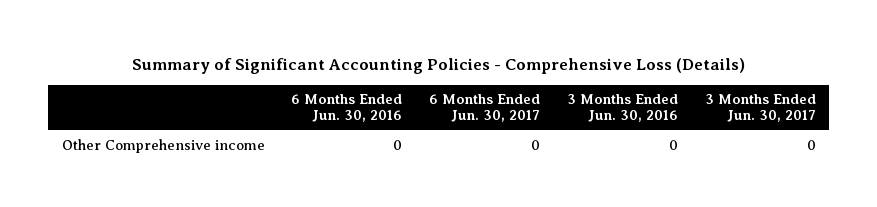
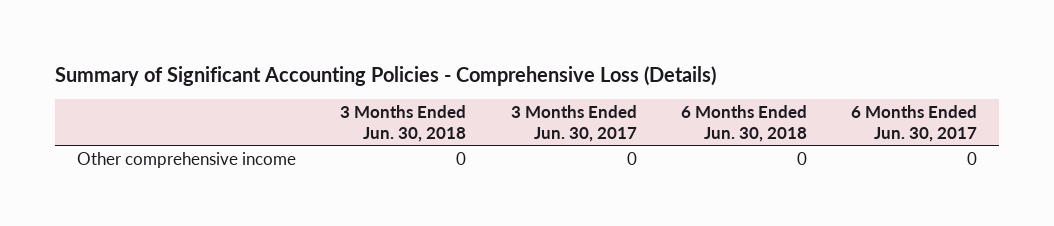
- | 6 Months Ended Jun. 30, 2016 | 6 Months Ended Jun. 30, 2017 | 3 Months Ended Jun. 30, 2016 | 3 Months Ended Jun. 30, 2017
+ | 3 Months Ended Jun. 30, 2018 | 3 Months Ended Jun. 30, 2017 | 6 Months Ended Jun. 30, 2018 | 6 Months Ended Jun. 30, 2017
- Other Comprehensive income | 0 | 0 | 0 | 0
+ Other comprehensive income | 0 | 0 | 0 | 0

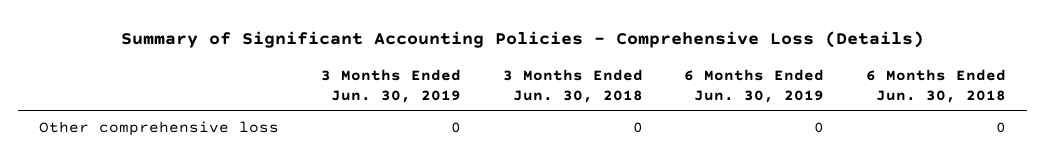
- | 3 Months Ended Jun. 30, 2018 | 3 Months Ended Jun. 30, 2017 | 6 Months Ended Jun. 30, 2018 | 6 Months Ended Jun. 30, 2017
+ | 3 Months Ended Jun. 30, 2019 | 3 Months Ended Jun. 30, 2018 | 6 Months Ended Jun. 30, 2019 | 6 Months Ended Jun. 30, 2018
- Other comprehensive income | 0 | 0 | 0 | 0
+ Other comprehensive loss | 0 | 0 | 0 | 0

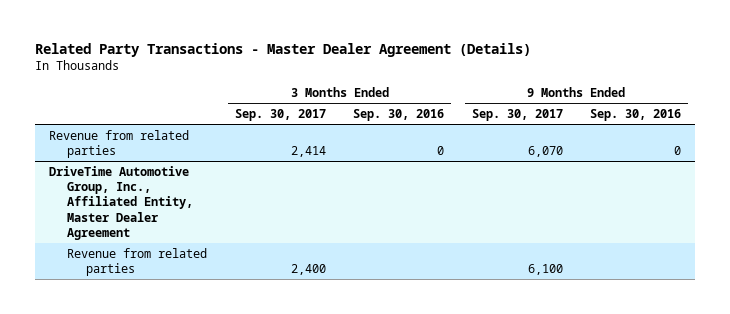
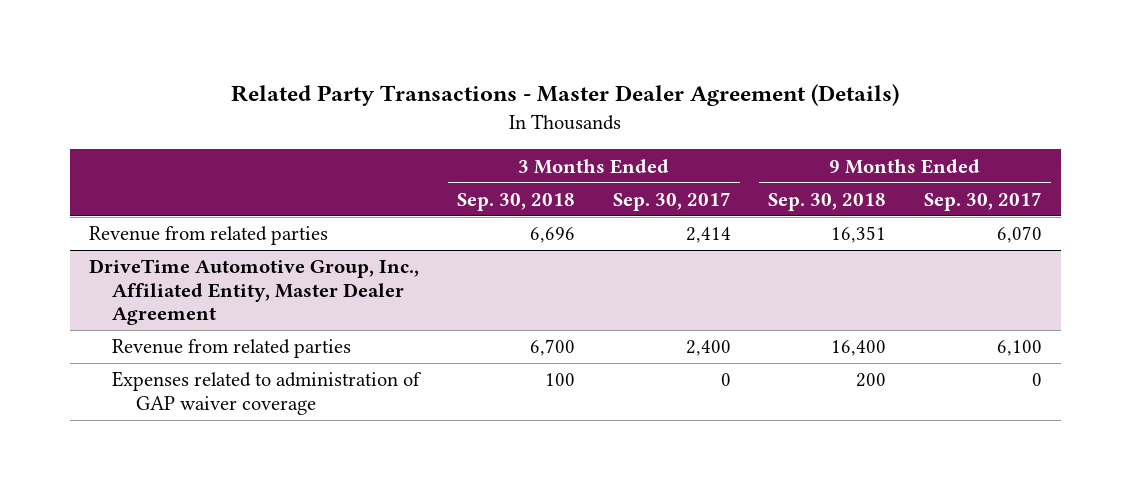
- | 3 Months Ended Sep. 30, 2017 | 3 Months Ended Sep. 30, 2016 | 9 Months Ended Sep. 30, 2017 | 9 Months Ended Sep. 30, 2016
+ | 3 Months Ended Sep. 30, 2018 | 3 Months Ended Sep. 30, 2017 | 9 Months Ended Sep. 30, 2018 | 9 Months Ended Sep. 30, 2017
@ DriveTime Automotive Group, Inc., Affiliated Entity, Master Dealer Agreement
+ Expenses related to administration of GAP waiver coverage | 100 | 0 | 200 | 0

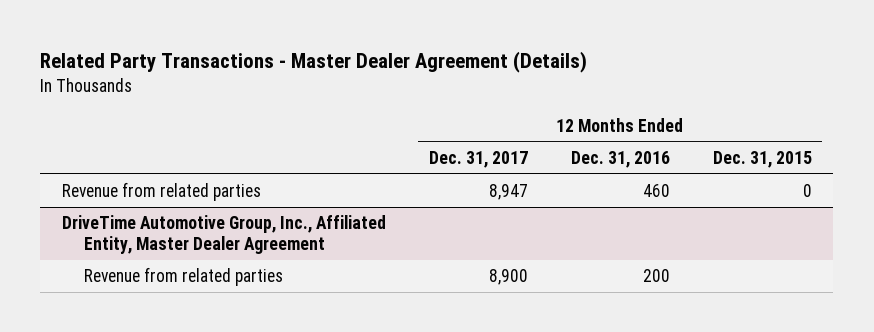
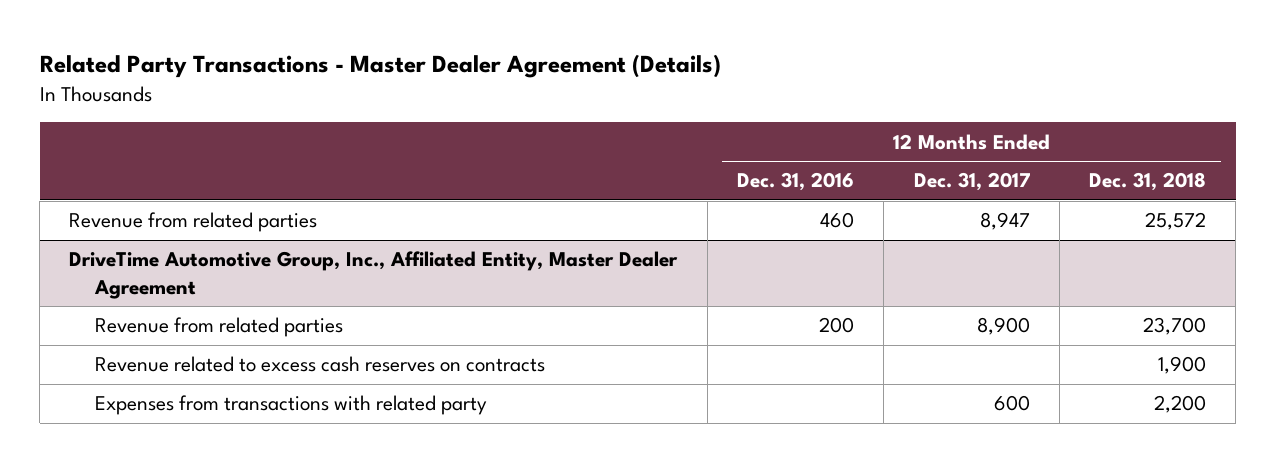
- | 12 Months Ended Dec. 31, 2017 | 12 Months Ended Dec. 31, 2016 | 12 Months Ended Dec. 31, 2015
+ | 12 Months Ended Dec. 31, 2016 | 12 Months Ended Dec. 31, 2017 | 12 Months Ended Dec. 31, 2018
@ DriveTime Automotive Group, Inc., Affiliated Entity, Master Dealer Agreement
+ Revenue related to excess cash reserves on contracts | | | 1,900
+ Expenses from transactions with related party | | 600 | 2,200

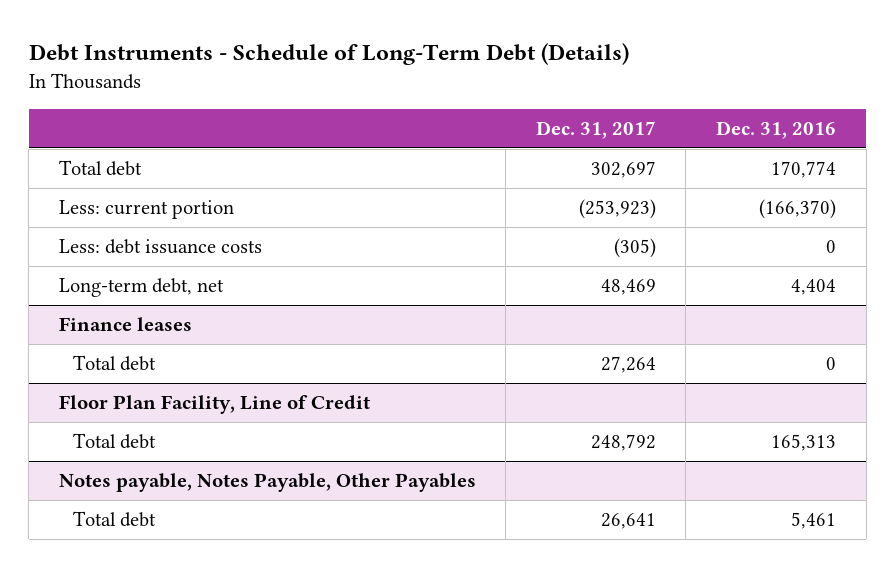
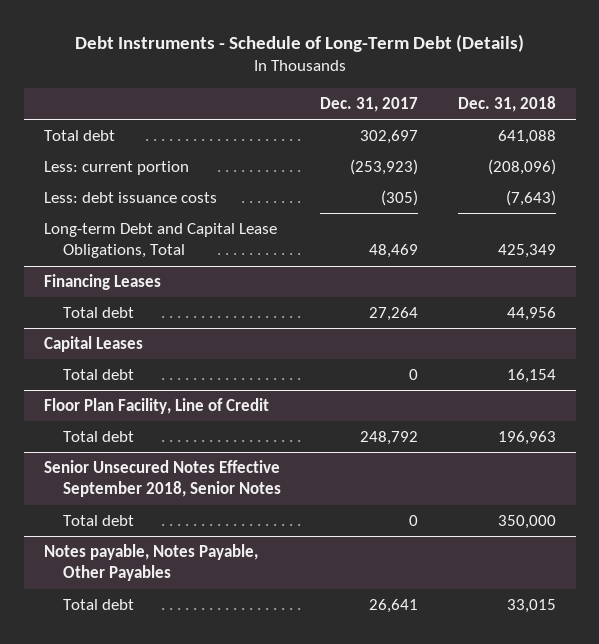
- | Dec. 31, 2017 | Dec. 31, 2016
+ | Dec. 31, 2017 | Dec. 31, 2018
- Long-term debt, net | 48,469 | 4,404
- Finance leases
+ Long-term Debt and Capital Lease Obligations, Total | 48,469 | 425,349
+ Financing Leases
+ Capital Leases
+ Total debt | 0 | 16,154
+ Senior Unsecured Notes Effective September 2018, Senior Notes
+ Total debt | 0 | 350,000

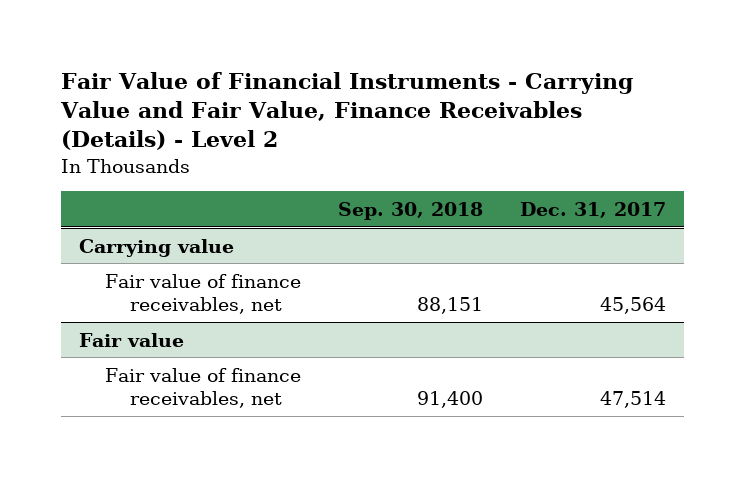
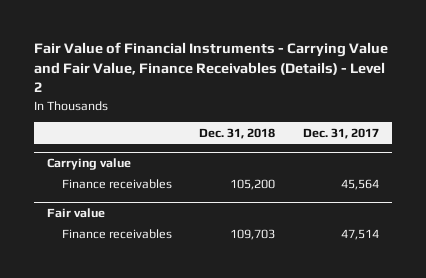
- | Sep. 30, 2018 | Dec. 31, 2017
+ | Dec. 31, 2018 | Dec. 31, 2017
@ Carrying value
- Fair value of finance receivables, net | 88,151 | 45,564
+ Finance receivables | 105,200 | 45,564
@ Fair value
- Fair value of finance receivables, net | 91,400 | 47,514
+ Finance receivables | 109,703 | 47,514

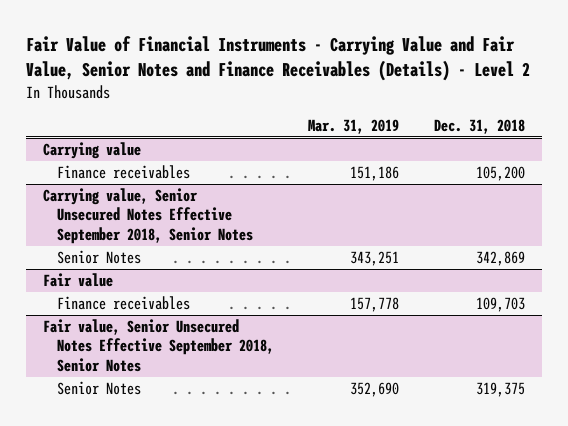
- Fair Value of Financial Instruments - Carrying Value and Fair Value, Finance Receivables (Details) - Level 2
+ Fair Value of Financial Instruments - Carrying Value and Fair Value, Senior Notes and Finance Receivables (Details) - Level 2
- | Dec. 31, 2018 | Dec. 31, 2017
+ | Mar. 31, 2019 | Dec. 31, 2018
+ Carrying value, Senior Unsecured Notes Effective September 2018, Senior Notes
+ Senior Notes | 343,251 | 342,869
+ Fair value, Senior Unsecured Notes Effective September 2018, Senior Notes
+ Senior Notes | 352,690 | 319,375

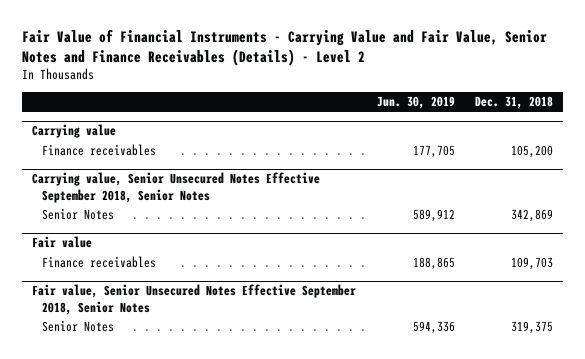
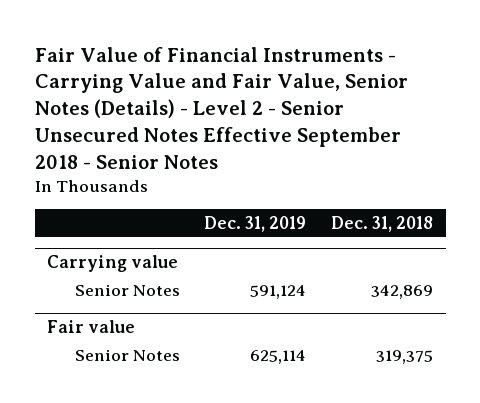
- Fair Value of Financial Instruments - Carrying Value and Fair Value, Senior Notes and Finance Receivables (Details) - Level 2
+ Fair Value of Financial Instruments - Carrying Value and Fair Value, Senior Notes (Details) - Level 2 - Senior Unsecured Notes Effective September 2018 - Senior Notes
- | Jun. 30, 2019 | Dec. 31, 2018
+ | Dec. 31, 2019 | Dec. 31, 2018
@ Carrying value
- Finance receivables | 177,705 | 105,200
- Carrying value, Senior Unsecured Notes Effective September 2018, Senior Notes
@ Fair value
- Finance receivables | 188,865 | 109,703
- Fair value, Senior Unsecured Notes Effective September 2018, Senior Notes

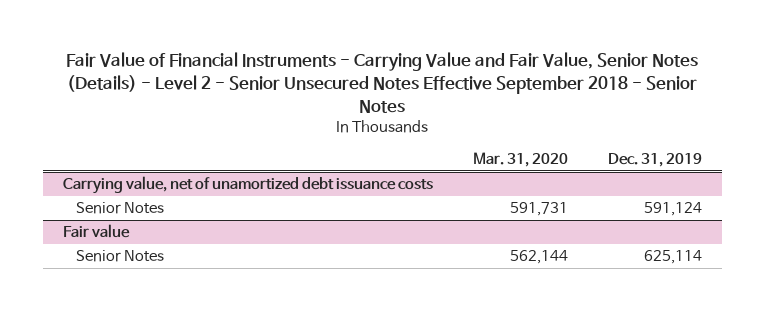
- | Dec. 31, 2019 | Dec. 31, 2018
+ | Mar. 31, 2020 | Dec. 31, 2019
- Carrying value
+ Carrying value, net of unamortized debt issuance costs

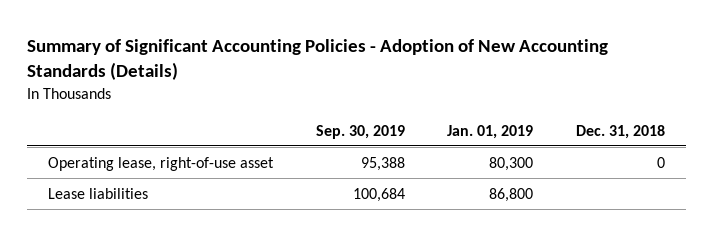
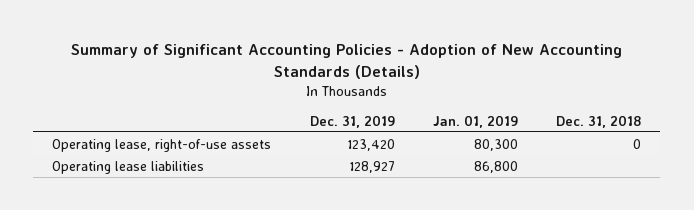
- | Sep. 30, 2019 | Jan. 01, 2019 | Dec. 31, 2018
+ | Dec. 31, 2019 | Jan. 01, 2019 | Dec. 31, 2018
- Operating lease, right-of-use asset | 95,388 | 80,300 | 0
- Lease liabilities | 100,684 | 86,800 |
+ Operating lease, right-of-use assets | 123,420 | 80,300 | 0
+ Operating lease liabilities | 128,927 | 86,800 |

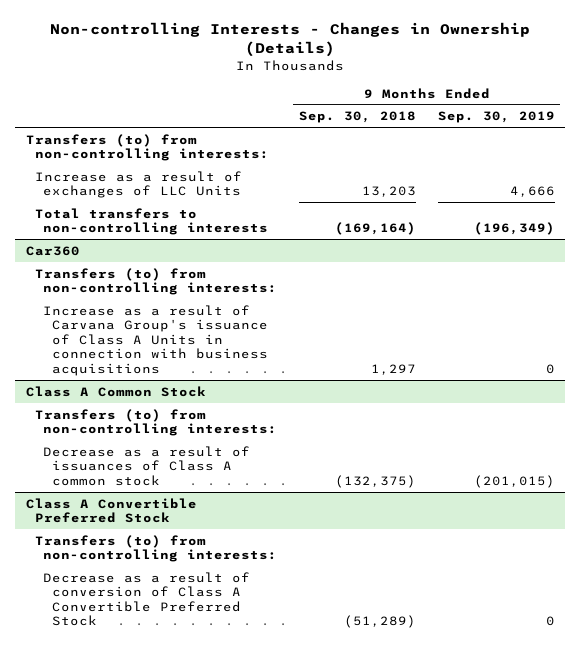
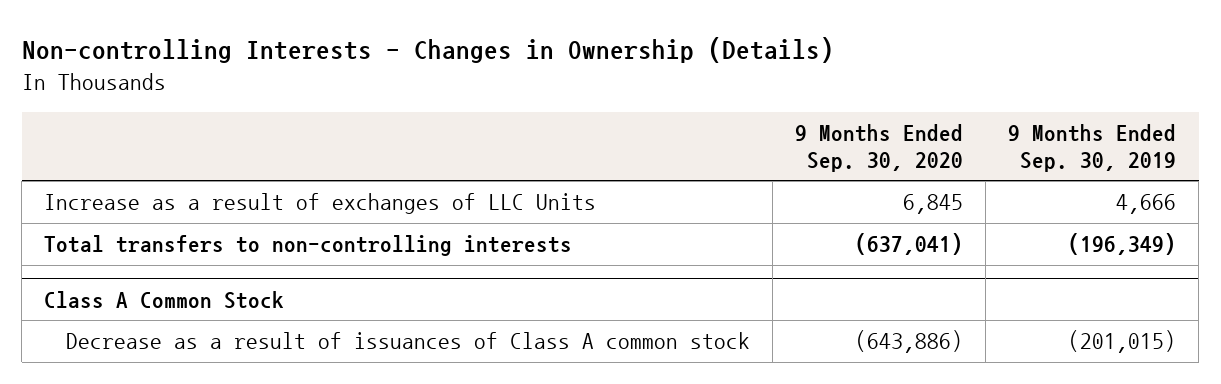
- | 9 Months Ended Sep. 30, 2018 | 9 Months Ended Sep. 30, 2019
+ | 9 Months Ended Sep. 30, 2020 | 9 Months Ended Sep. 30, 2019
- Transfers (to) from non-controlling interests:
- Car360
- Transfers (to) from non-controlling interests:
- Increase as a result of Carvana Group's issuance of Class A Units in connection with business acquisitions | 1,297 | 0
@ Class A Common Stock
- Transfers (to) from non-controlling interests:
- Class A Convertible Preferred Stock
- Transfers (to) from non-controlling interests:
- Decrease as a result of conversion of Class A Convertible Preferred Stock | (51,289) | 0

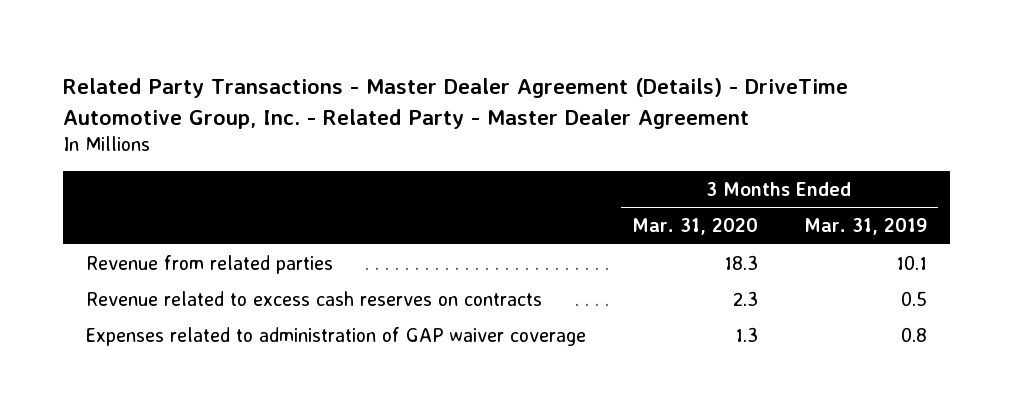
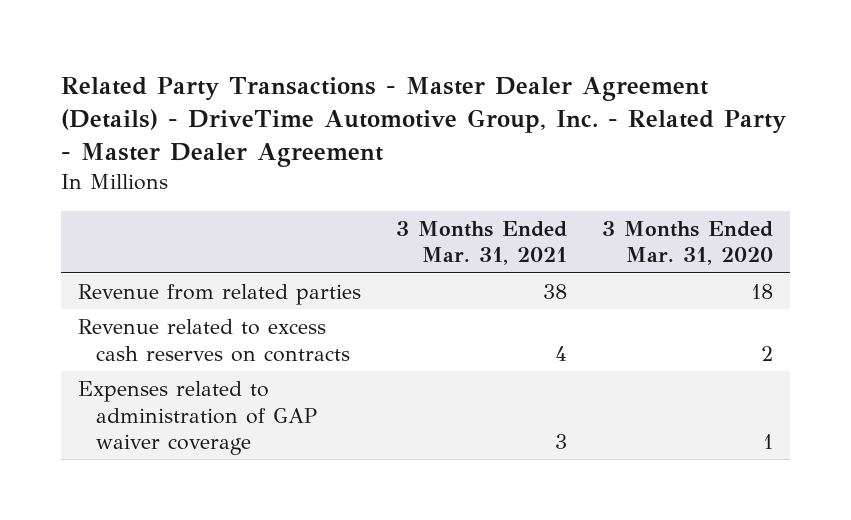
- | 3 Months Ended Mar. 31, 2020 | 3 Months Ended Mar. 31, 2019
+ | 3 Months Ended Mar. 31, 2021 | 3 Months Ended Mar. 31, 2020
- Revenue from related parties | 18.3 | 10.1
- Revenue related to excess cash reserves on contracts | 2.3 | 0.5
- Expenses related to administration of GAP waiver coverage | 1.3 | 0.8
+ Revenue from related parties | 38 | 18
+ Revenue related to excess cash reserves on contracts | 4 | 2
+ Expenses related to administration of GAP waiver coverage | 3 | 1

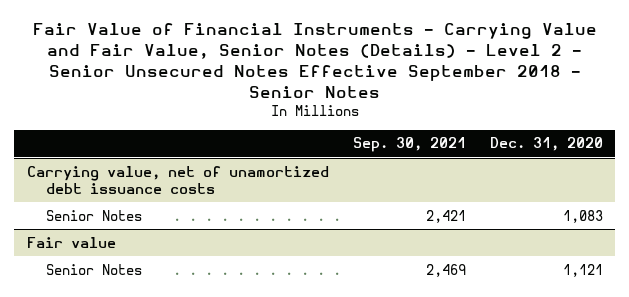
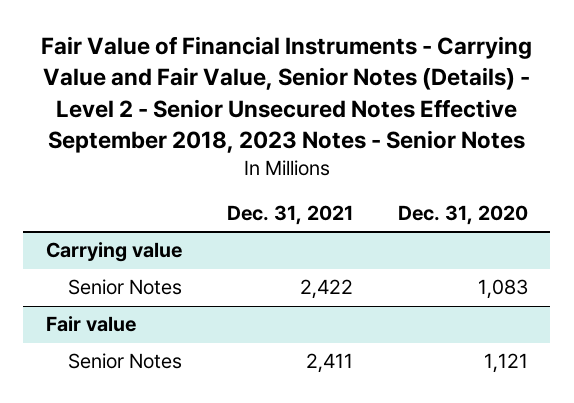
- Fair Value of Financial Instruments - Carrying Value and Fair Value, Senior Notes (Details) - Level 2 - Senior Unsecured Notes Effective September 2018 - Senior Notes
+ Fair Value of Financial Instruments - Carrying Value and Fair Value, Senior Notes (Details) - Level 2 - Senior Unsecured Notes Effective September 2018, 2023 Notes - Senior Notes
- | Sep. 30, 2021 | Dec. 31, 2020
+ | Dec. 31, 2021 | Dec. 31, 2020
- Carrying value, net of unamortized debt issuance costs
+ Carrying value

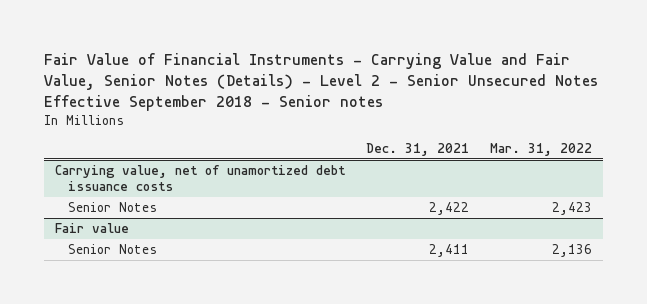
- Fair Value of Financial Instruments - Carrying Value and Fair Value, Senior Notes (Details) - Level 2 - Senior Unsecured Notes Effective September 2018, 2023 Notes - Senior Notes
+ Fair Value of Financial Instruments - Carrying Value and Fair Value, Senior Notes (Details) - Level 2 - Senior Unsecured Notes Effective September 2018 - Senior notes
- | Dec. 31, 2021 | Dec. 31, 2020
+ | Dec. 31, 2021 | Mar. 31, 2022
- Carrying value
+ Carrying value, net of unamortized debt issuance costs

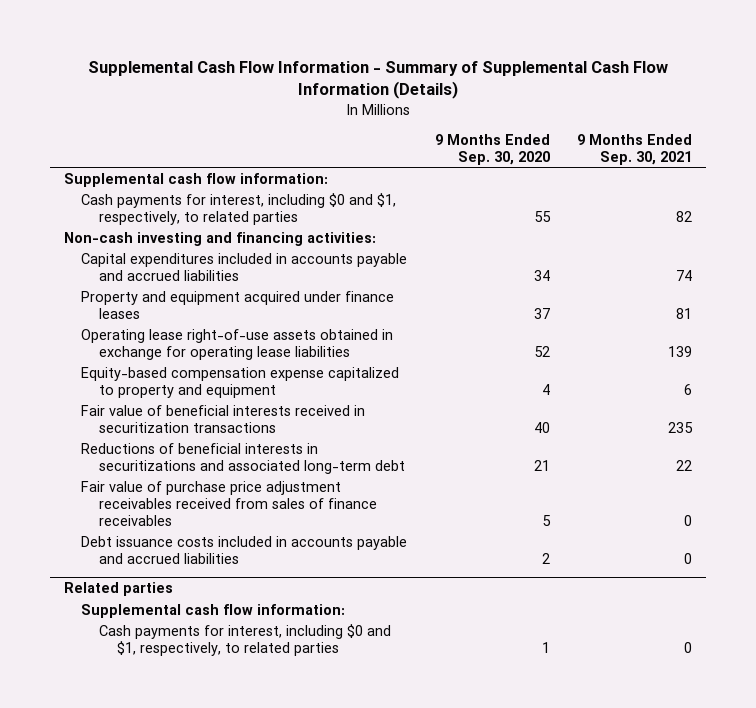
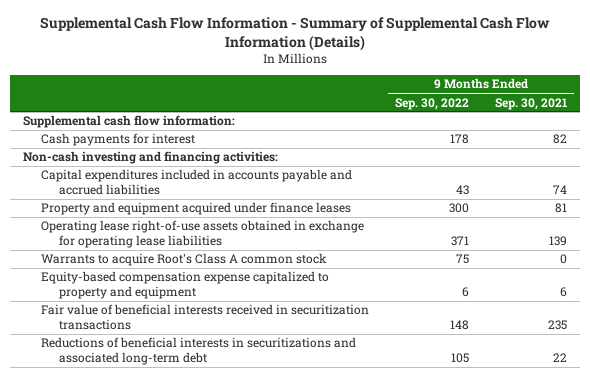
- | 9 Months Ended Sep. 30, 2020 | 9 Months Ended Sep. 30, 2021
+ | 9 Months Ended Sep. 30, 2022 | 9 Months Ended Sep. 30, 2021
- Cash payments for interest, including $0 and $1, respectively, to related parties | 55 | 82
+ Cash payments for interest | 178 | 82
+ Warrants to acquire Root's Class A common stock | 75 | 0
- Fair value of purchase price adjustment receivables received from sales of finance receivables | 5 | 0
- Debt issuance costs included in accounts payable and accrued liabilities | 2 | 0
- Related parties
- Supplemental cash flow information:
- Cash payments for interest, including $0 and $1, respectively, to related parties | 1 | 0

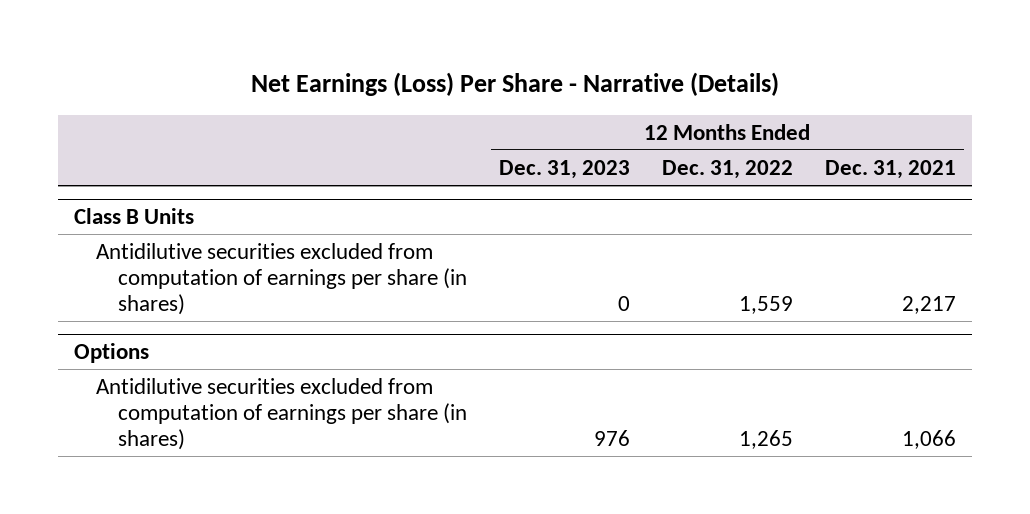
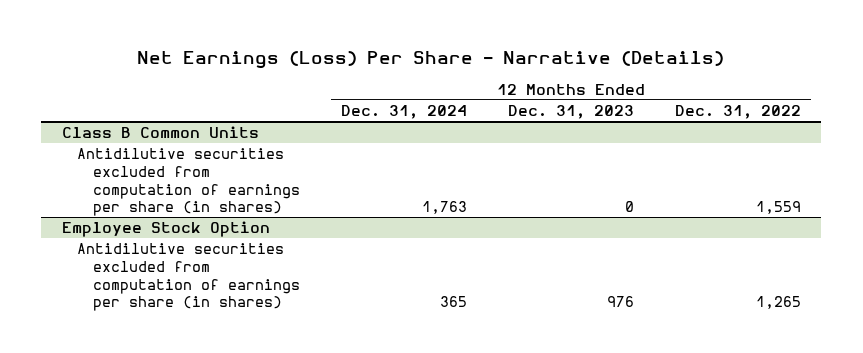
- | 12 Months Ended Dec. 31, 2023 | 12 Months Ended Dec. 31, 2022 | 12 Months Ended Dec. 31, 2021
+ | 12 Months Ended Dec. 31, 2024 | 12 Months Ended Dec. 31, 2023 | 12 Months Ended Dec. 31, 2022
- Class B Units
+ Class B Common Units
- Options
+ Employee Stock Option

